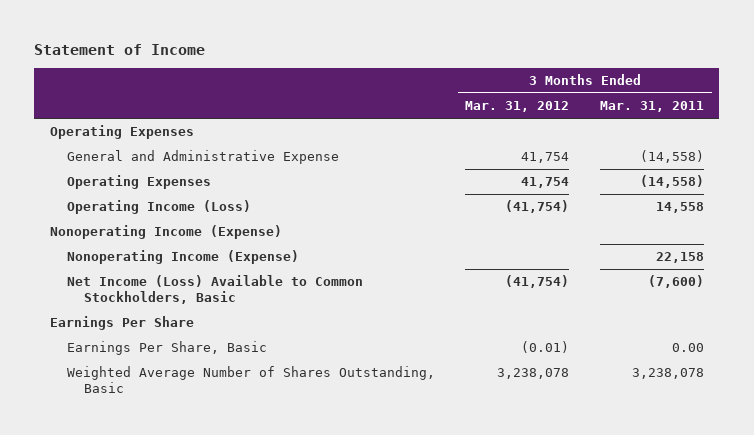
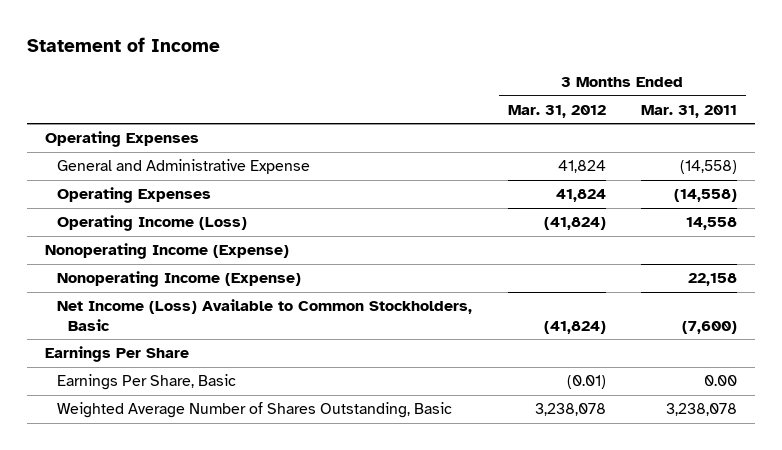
- General and Administrative Expense | 41,754 | (14,558)
- Operating Expenses | 41,754 | (14,558)
- Operating Income (Loss) | (41,754) | 14,558
+ General and Administrative Expense | 41,824 | (14,558)
+ Operating Expenses | 41,824 | (14,558)
+ Operating Income (Loss) | (41,824) | 14,558
- Net Income (Loss) Available to Common Stockholders, Basic | (41,754) | (7,600)
+ Net Income (Loss) Available to Common Stockholders, Basic | (41,824) | (7,600)

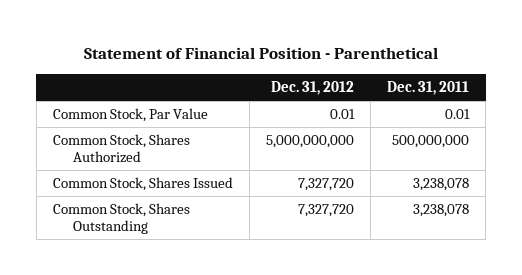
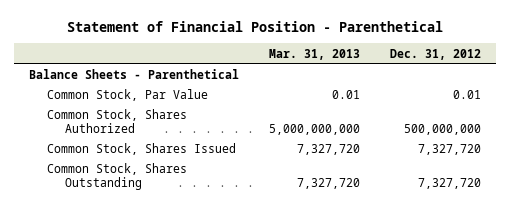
- | Dec. 31, 2012 | Dec. 31, 2011
+ | Mar. 31, 2013 | Dec. 31, 2012
+ Balance Sheets - Parenthetical
- Common Stock, Shares Authorized | 5,000,000,000 | 500,000,000
+ Common Stock, Shares Authorized | 5,000,000,000 | 500,000,000

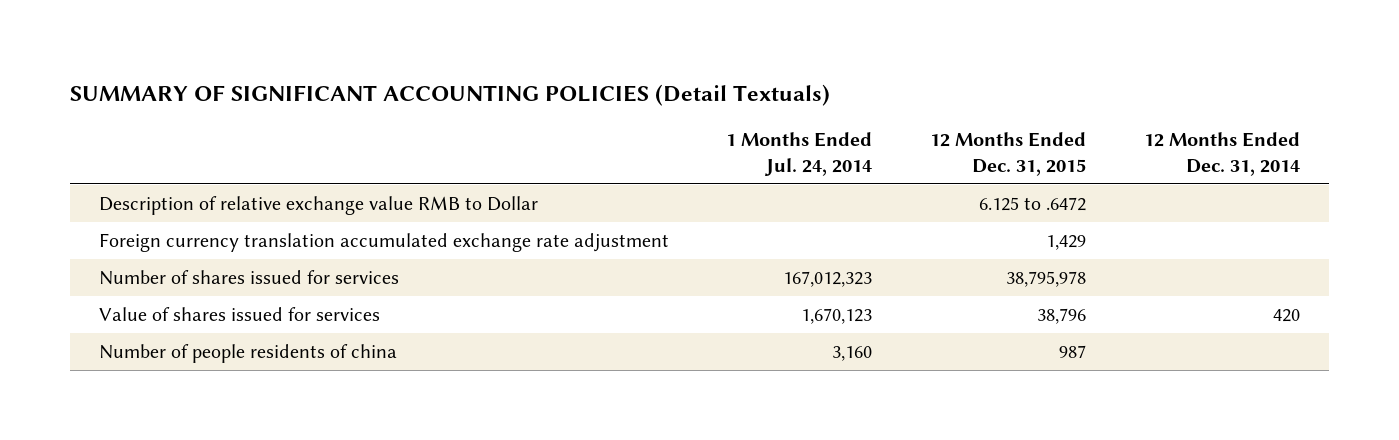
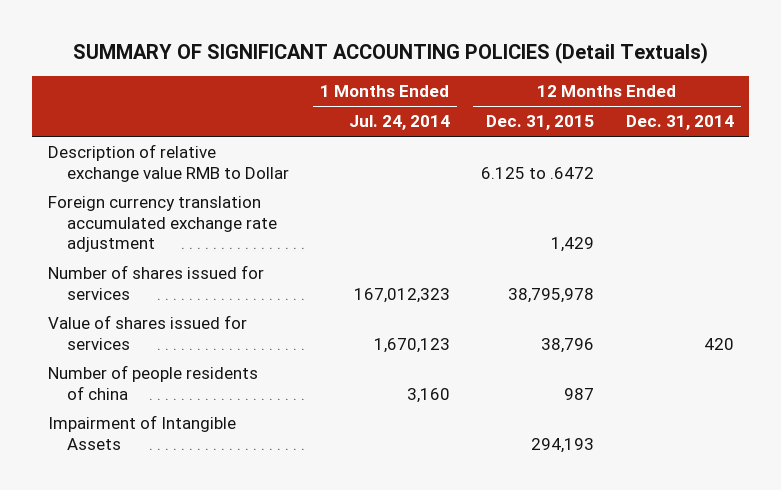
+ Impairment of Intangible Assets | | 294,193 |

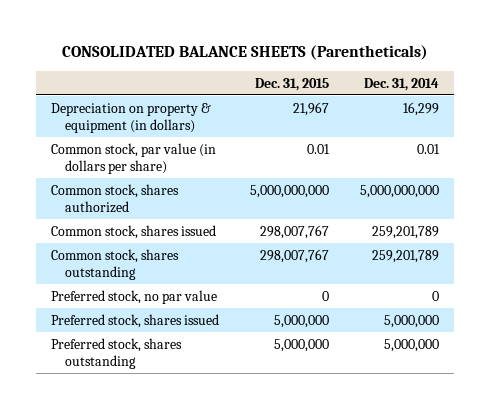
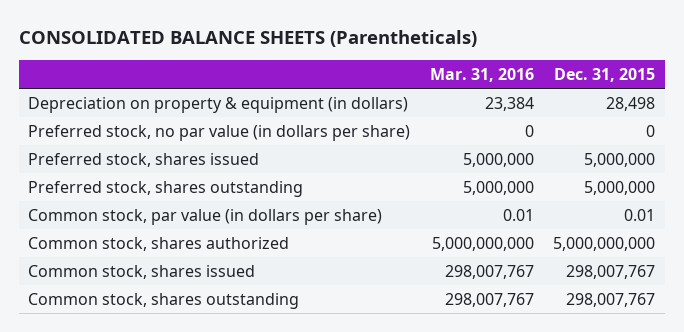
- | Dec. 31, 2015 | Dec. 31, 2014
+ | Mar. 31, 2016 | Dec. 31, 2015
- Depreciation on property & equipment (in dollars) | 21,967 | 16,299
+ Depreciation on property & equipment (in dollars) | 23,384 | 28,498
+ Preferred stock, no par value (in dollars per share) | 0 | 0
moved up: Preferred stock, shares issued | 5,000,000 | 5,000,000
moved up: Preferred stock, shares outstanding | 5,000,000 | 5,000,000
- Preferred stock, no par value | 0 | 0

